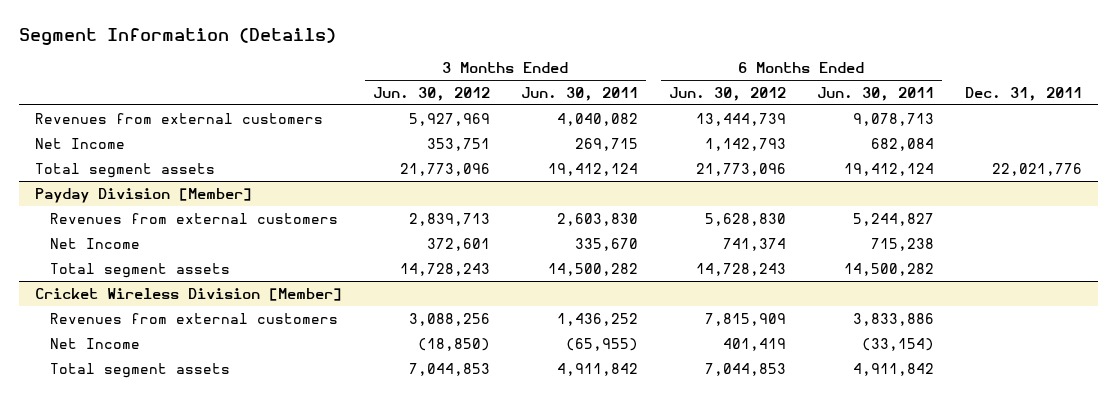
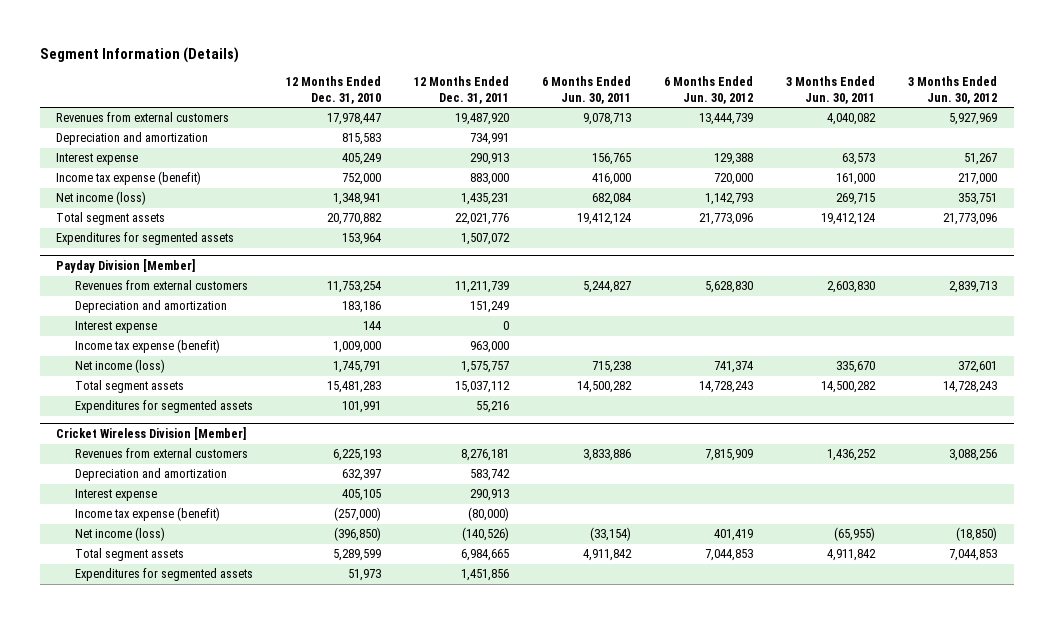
- | 3 Months Ended Jun. 30, 2012 | 3 Months Ended Jun. 30, 2011 | 6 Months Ended Jun. 30, 2012 | 6 Months Ended Jun. 30, 2011 | Dec. 31, 2011
+ | 12 Months Ended Dec. 31, 2010 | 12 Months Ended Dec. 31, 2011 | 6 Months Ended Jun. 30, 2011 | 6 Months Ended Jun. 30, 2012 | 3 Months Ended Jun. 30, 2011 | 3 Months Ended Jun. 30, 2012
- Net Income | 353,751 | 269,715 | 1,142,793 | 682,084 |
+ Depreciation and amortization | 815,583 | 734,991 | | | |
+ Interest expense | 405,249 | 290,913 | 156,765 | 129,388 | 63,573 | 51,267
+ Income tax expense (benefit) | 752,000 | 883,000 | 416,000 | 720,000 | 161,000 | 217,000
+ Net income (loss) | 1,348,941 | 1,435,231 | 682,084 | 1,142,793 | 269,715 | 353,751
+ Expenditures for segmented assets | 153,964 | 1,507,072 | | | |
@ Payday Division [Member]
- Net Income | 372,601 | 335,670 | 741,374 | 715,238 |
+ Depreciation and amortization | 183,186 | 151,249 | | | |
+ Interest expense | 144 | 0 | | | |
+ Income tax expense (benefit) | 1,009,000 | 963,000 | | | |
+ Net income (loss) | 1,745,791 | 1,575,757 | 715,238 | 741,374 | 335,670 | 372,601
+ Expenditures for segmented assets | 101,991 | 55,216 | | | |
@ Cricket Wireless Division [Member]
- Net Income | (18,850) | (65,955) | 401,419 | (33,154) |
+ Depreciation and amortization | 632,397 | 583,742 | | | |
+ Interest expense | 405,105 | 290,913 | | | |
+ Income tax expense (benefit) | (257,000) | (80,000) | | | |
+ Net income (loss) | (396,850) | (140,526) | (33,154) | 401,419 | (65,955) | (18,850)
+ Expenditures for segmented assets | 51,973 | 1,451,856 | | | |

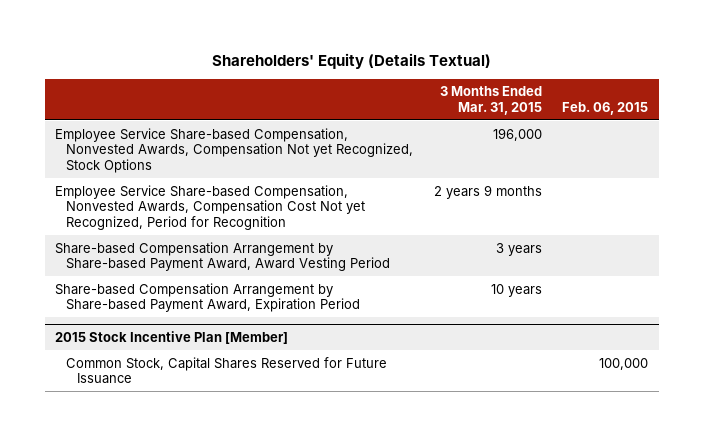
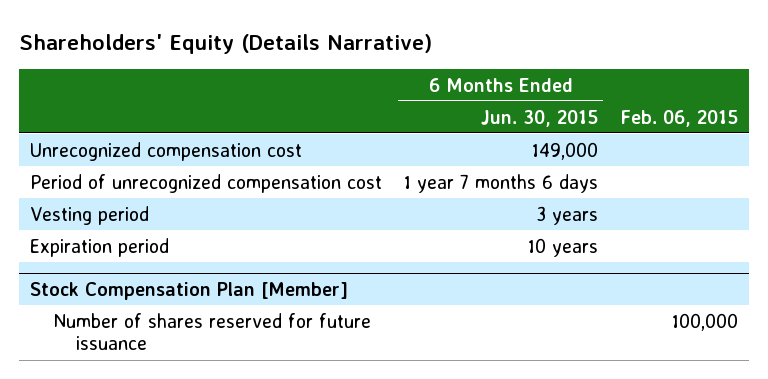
- Shareholders' Equity (Details Textual)
+ Shareholders' Equity (Details Narrative)
- | 3 Months Ended Mar. 31, 2015 | Feb. 06, 2015
+ | 6 Months Ended Jun. 30, 2015 | Feb. 06, 2015
- Employee Service Share-based Compensation, Nonvested Awards, Compensation Not yet Recognized, Stock Options | 196,000 |
- Employee Service Share-based Compensation, Nonvested Awards, Compensation Cost Not yet Recognized, Period for Recognition | 2 years 9 months |
- Share-based Compensation Arrangement by Share-based Payment Award, Award Vesting Period | 3 years |
- Share-based Compensation Arrangement by Share-based Payment Award, Expiration Period | 10 years |
- 2015 Stock Incentive Plan [Member]
- Common Stock, Capital Shares Reserved for Future Issuance | | 100,000
+ Unrecognized compensation cost | 149,000 |
+ Period of unrecognized compensation cost | 1 year 7 months 6 days |
+ Vesting period | 3 years |
+ Expiration period | 10 years |
+ Stock Compensation Plan [Member]
+ Number of shares reserved for future issuance | | 100,000

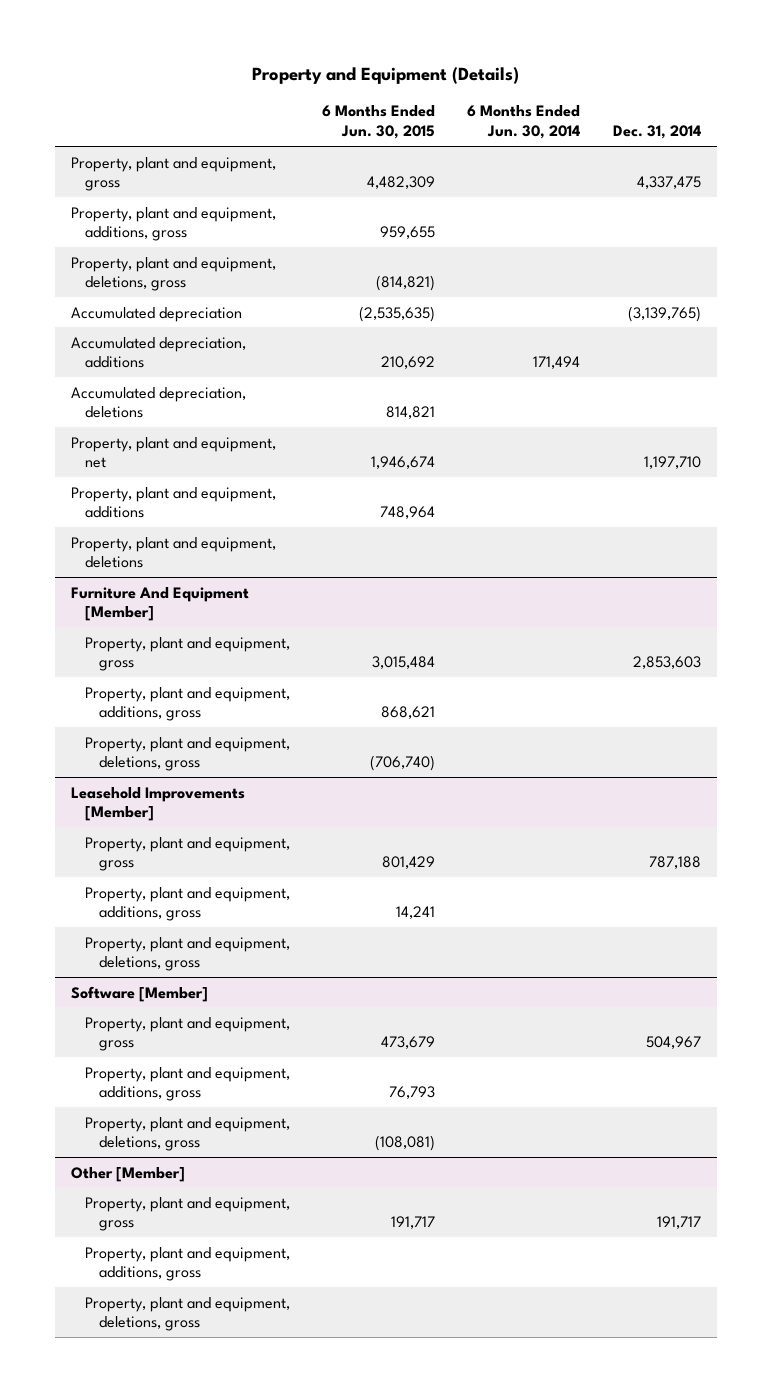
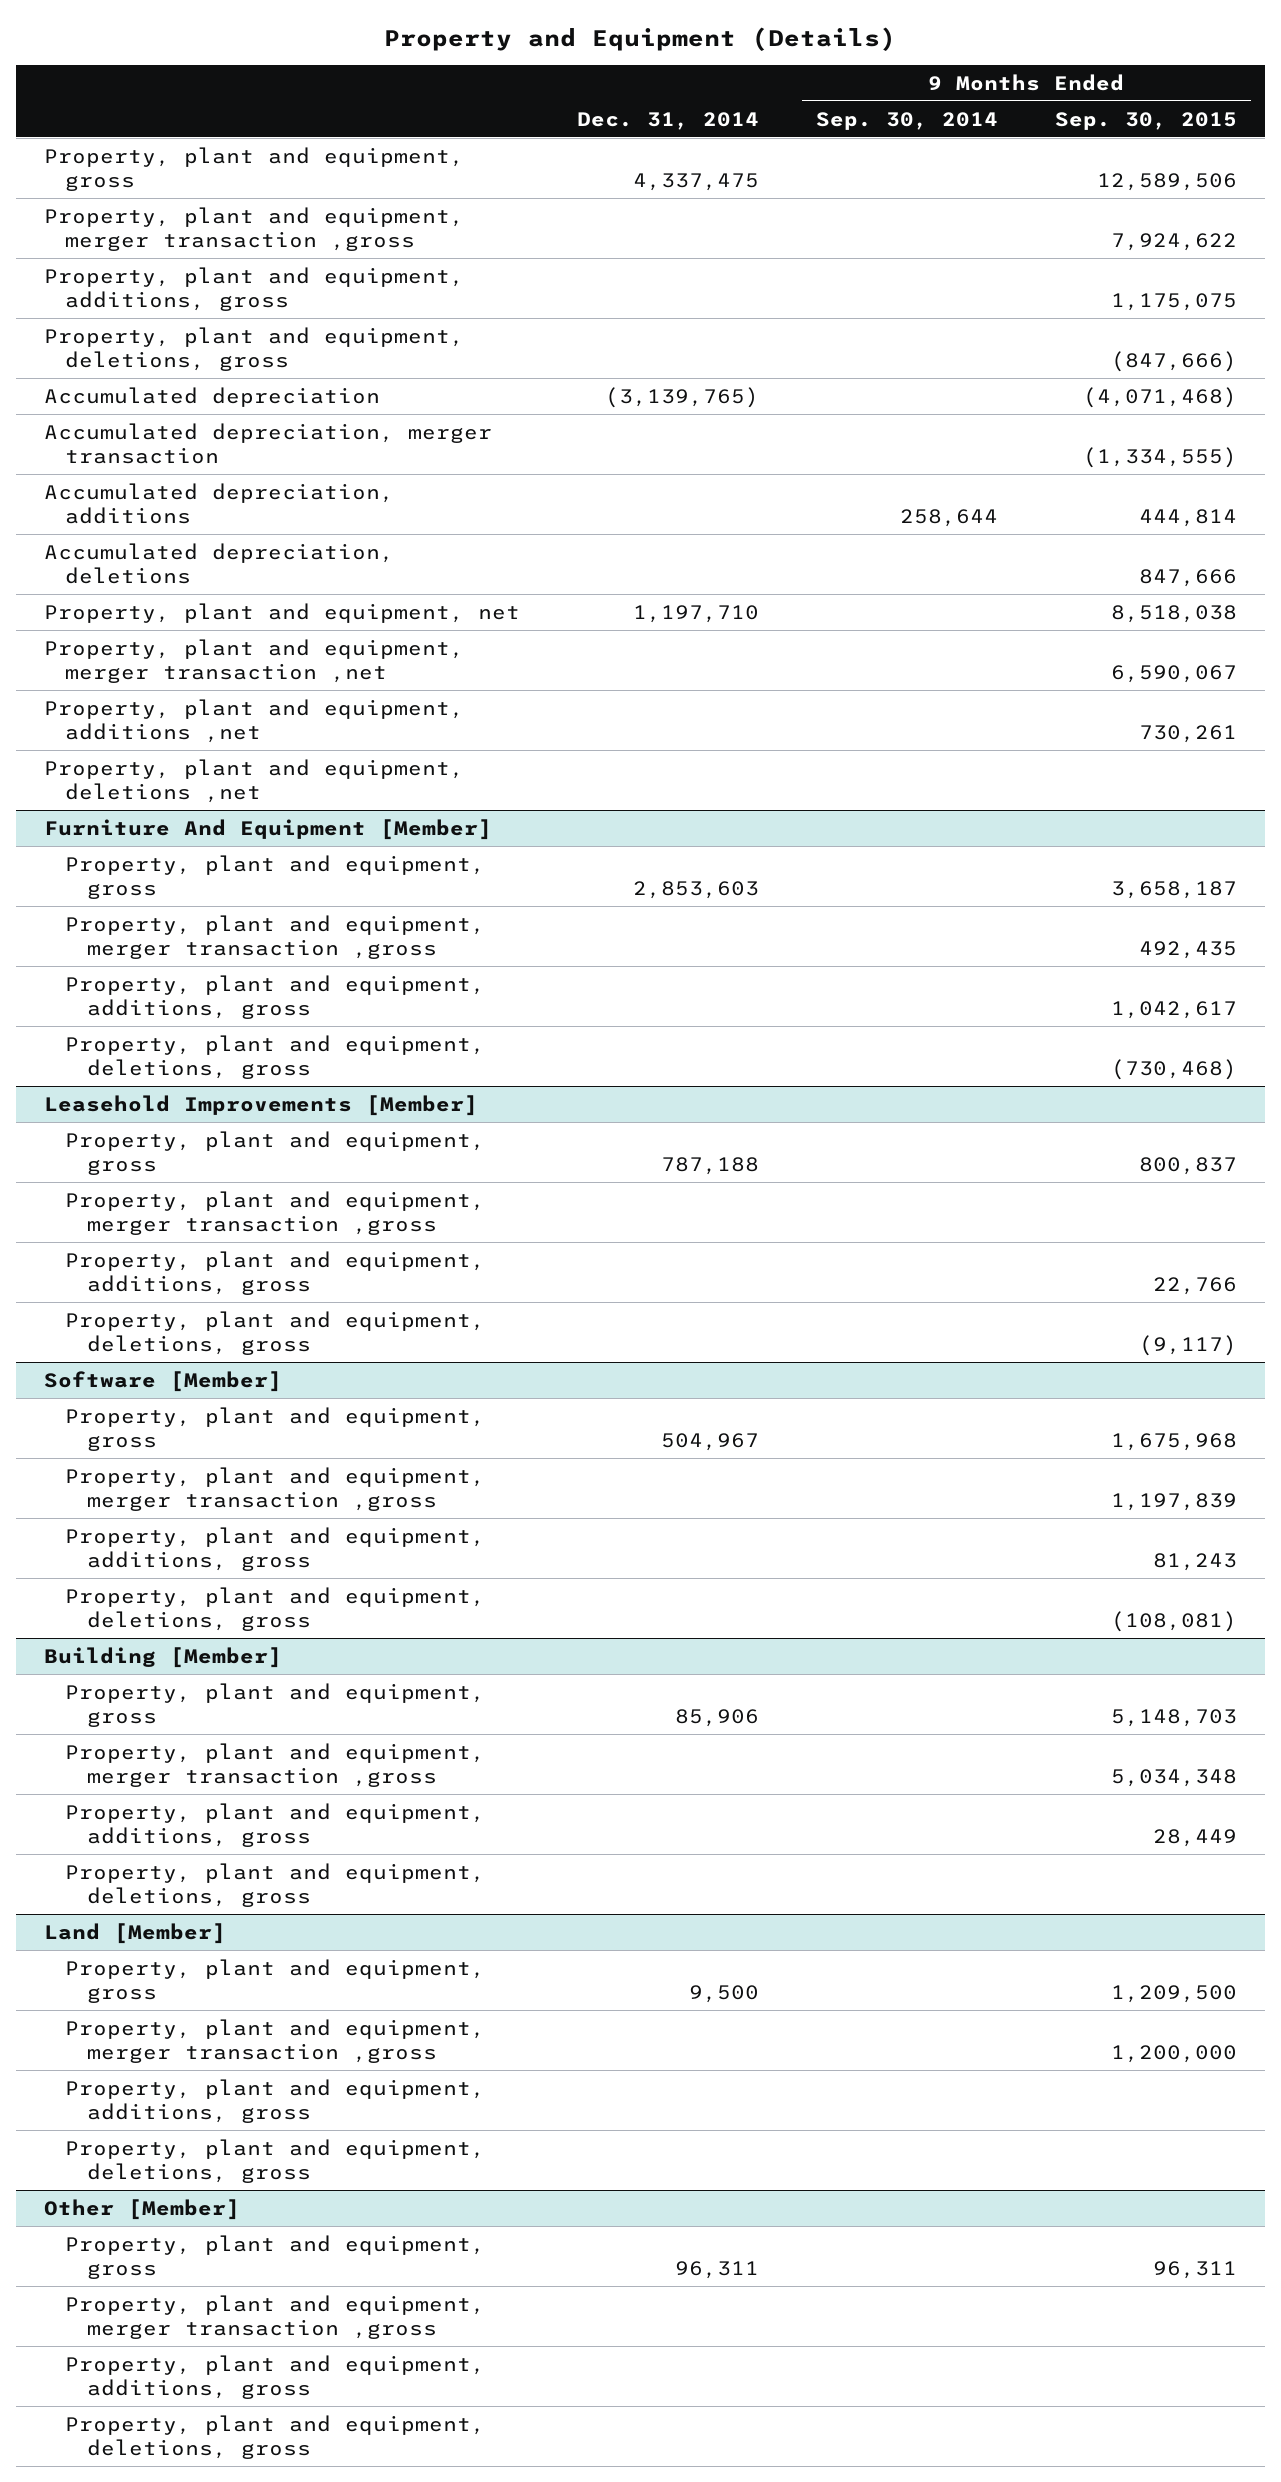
- | 6 Months Ended Jun. 30, 2015 | 6 Months Ended Jun. 30, 2014 | Dec. 31, 2014
+ | Dec. 31, 2014 | 9 Months Ended Sep. 30, 2014 | 9 Months Ended Sep. 30, 2015
+ Property, plant and equipment, merger transaction ,gross | | | 7,924,622
+ Accumulated depreciation, merger transaction | | | (1,334,555)
- Property, plant and equipment, additions | 748,964 | |
- Property, plant and equipment, deletions
+ Property, plant and equipment, merger transaction ,net | | | 6,590,067
+ Property, plant and equipment, additions ,net | | | 730,261
+ Property, plant and equipment, deletions ,net
@ Furniture And Equipment [Member]
+ Property, plant and equipment, merger transaction ,gross | | | 492,435
@ Leasehold Improvements [Member]
+ Property, plant and equipment, merger transaction ,gross
@ Software [Member]
+ Property, plant and equipment, merger transaction ,gross | | | 1,197,839
+ Building [Member]
+ Property, plant and equipment, gross | 85,906 | | 5,148,703
+ Property, plant and equipment, merger transaction ,gross | | | 5,034,348
+ Property, plant and equipment, additions, gross | | | 28,449
+ Property, plant and equipment, deletions, gross
+ Land [Member]
+ Property, plant and equipment, gross | 9,500 | | 1,209,500
+ Property, plant and equipment, merger transaction ,gross | | | 1,200,000
+ Property, plant and equipment, additions, gross
+ Property, plant and equipment, deletions, gross
@ Other [Member]
- Property, plant and equipment, gross | 191,717 | | 191,717
+ Property, plant and equipment, gross | 96,311 | | 96,311
+ Property, plant and equipment, merger transaction ,gross

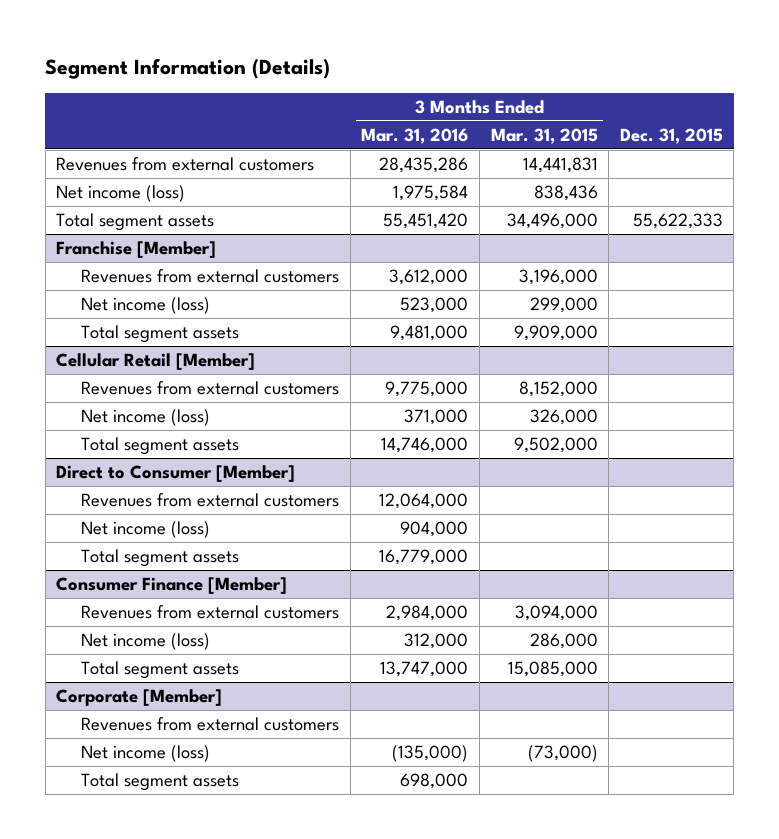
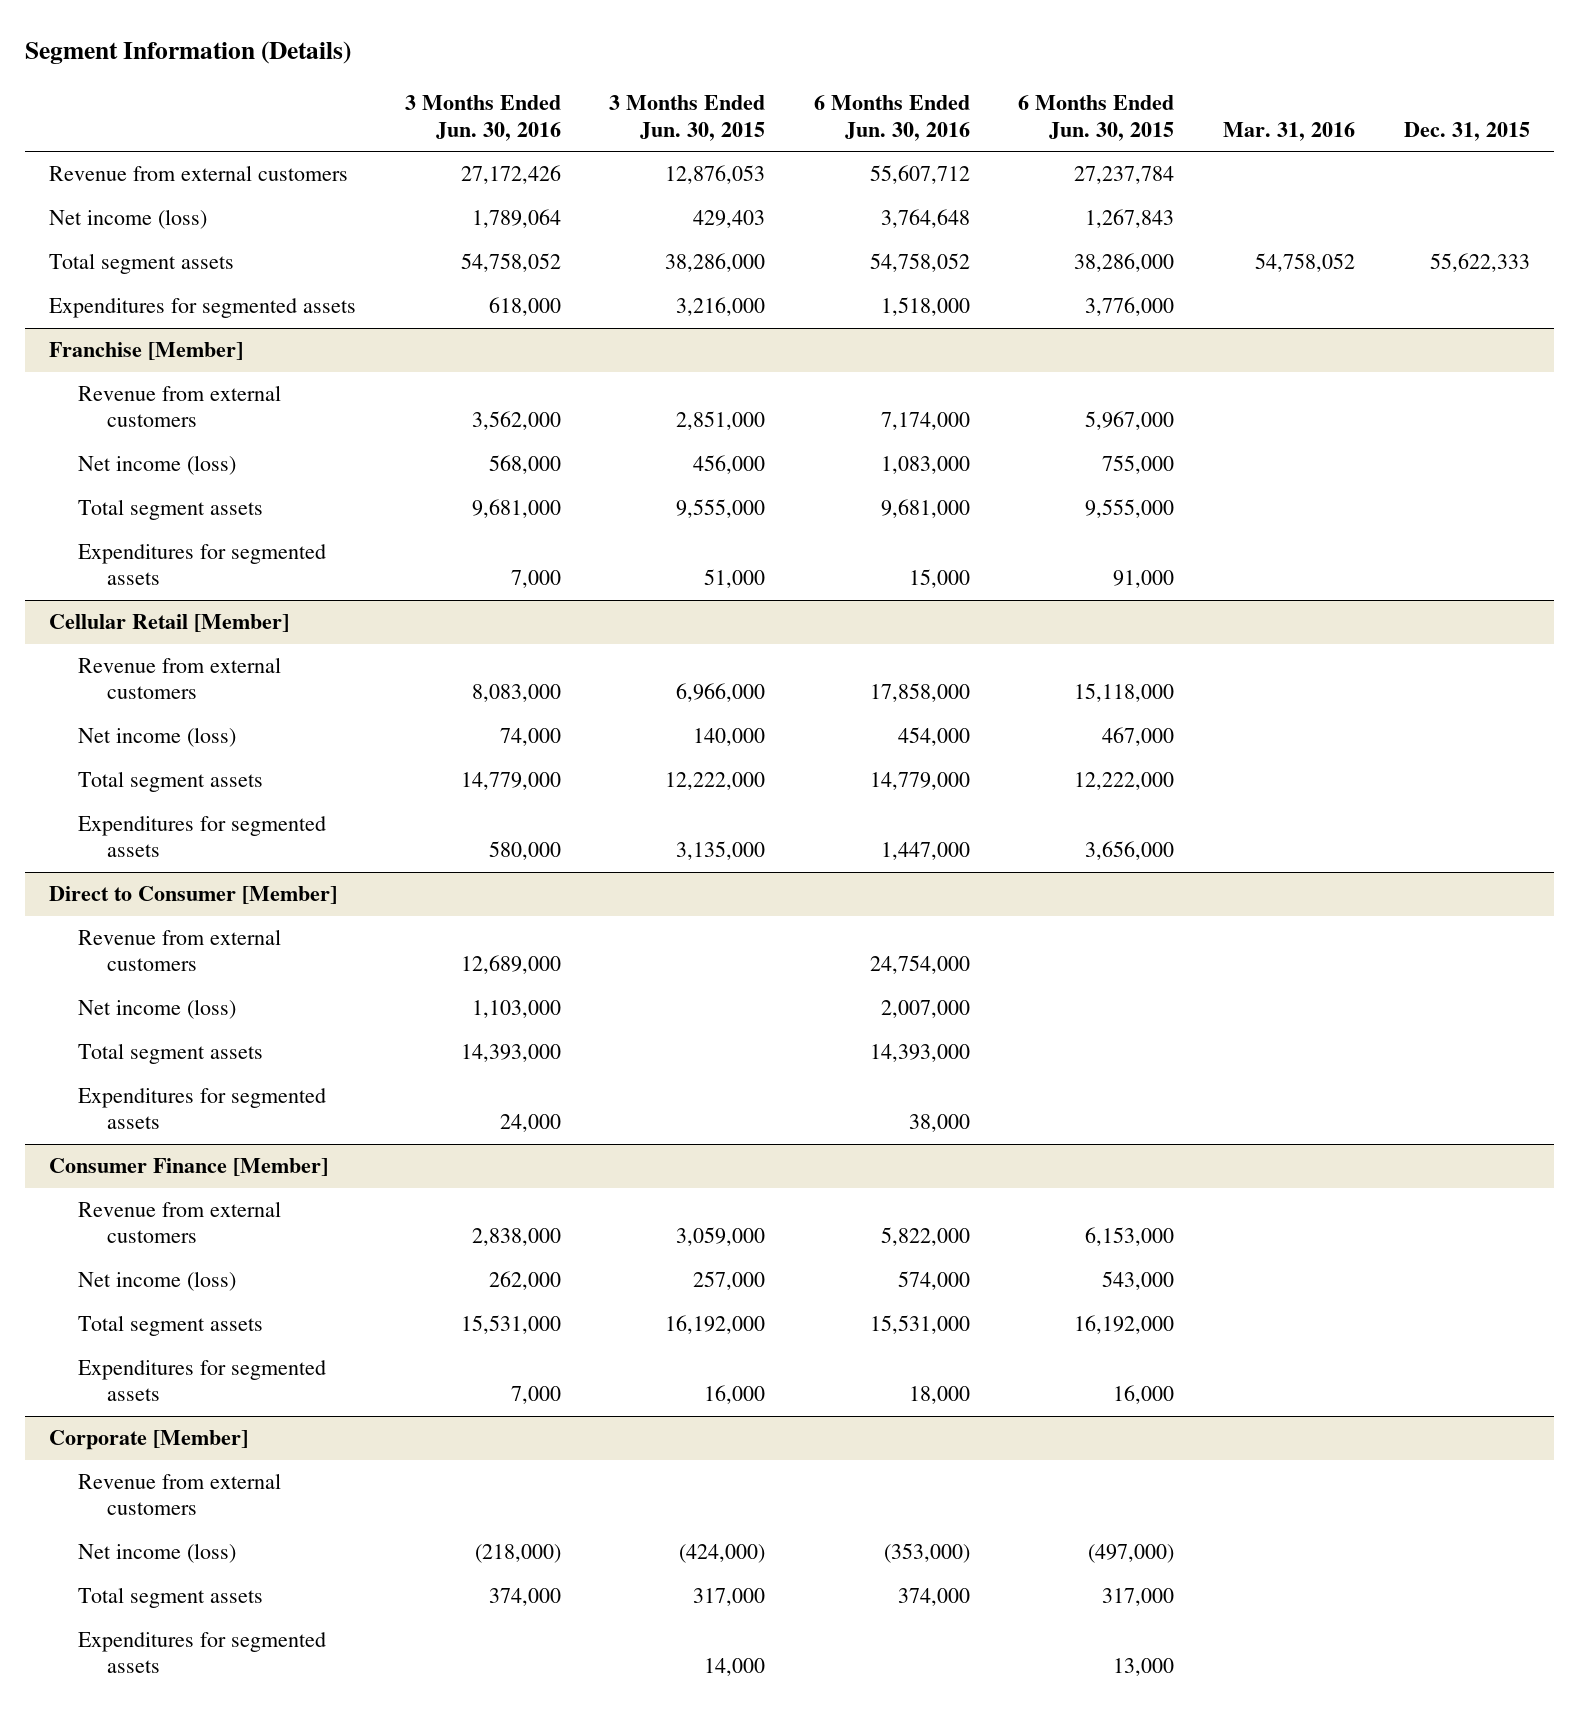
- | 3 Months Ended Mar. 31, 2016 | 3 Months Ended Mar. 31, 2015 | Dec. 31, 2015
+ | 3 Months Ended Jun. 30, 2016 | 3 Months Ended Jun. 30, 2015 | 6 Months Ended Jun. 30, 2016 | 6 Months Ended Jun. 30, 2015 | Mar. 31, 2016 | Dec. 31, 2015
- Revenues from external customers | 28,435,286 | 14,441,831 |
+ Revenue from external customers | 27,172,426 | 12,876,053 | 55,607,712 | 27,237,784 | |
+ Expenditures for segmented assets | 618,000 | 3,216,000 | 1,518,000 | 3,776,000 | |
@ Franchise [Member]
- Revenues from external customers | 3,612,000 | 3,196,000 |
+ Revenue from external customers | 3,562,000 | 2,851,000 | 7,174,000 | 5,967,000 | |
+ Expenditures for segmented assets | 7,000 | 51,000 | 15,000 | 91,000 | |
@ Cellular Retail [Member]
- Revenues from external customers | 9,775,000 | 8,152,000 |
+ Revenue from external customers | 8,083,000 | 6,966,000 | 17,858,000 | 15,118,000 | |
+ Expenditures for segmented assets | 580,000 | 3,135,000 | 1,447,000 | 3,656,000 | |
@ Direct to Consumer [Member]
- Revenues from external customers | 12,064,000 | |
+ Revenue from external customers | 12,689,000 | | 24,754,000 | | |
+ Expenditures for segmented assets | 24,000 | | 38,000 | | |
@ Consumer Finance [Member]
- Revenues from external customers | 2,984,000 | 3,094,000 |
+ Revenue from external customers | 2,838,000 | 3,059,000 | 5,822,000 | 6,153,000 | |
+ Expenditures for segmented assets | 7,000 | 16,000 | 18,000 | 16,000 | |
@ Corporate [Member]
- Revenues from external customers
+ Revenue from external customers
+ Expenditures for segmented assets | | 14,000 | | 13,000 | |

